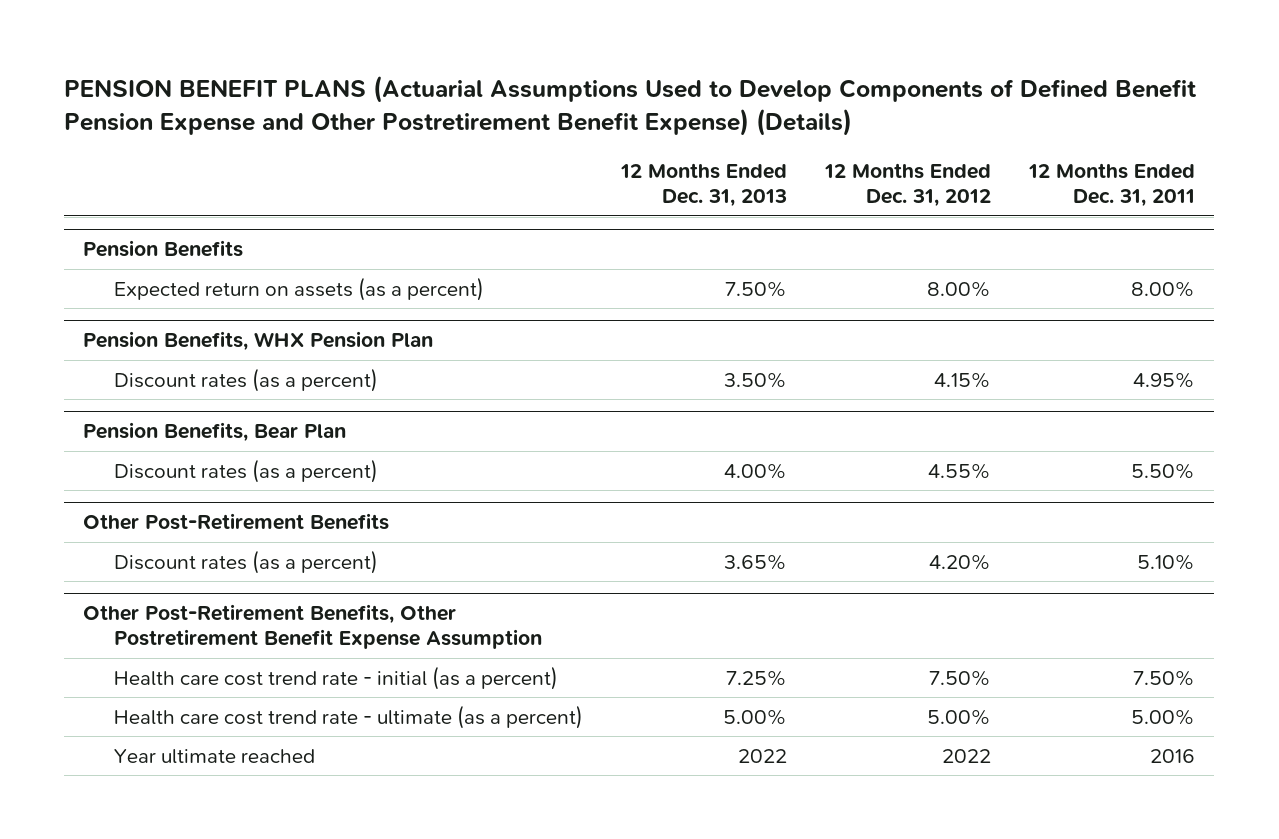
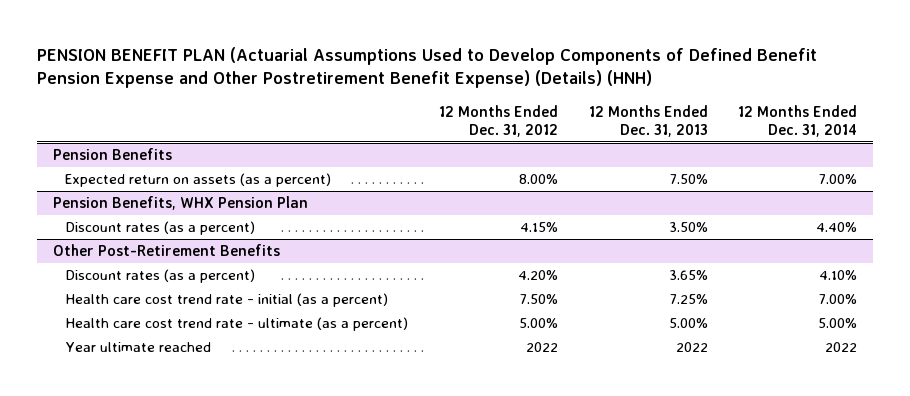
- PENSION BENEFIT PLANS (Actuarial Assumptions Used to Develop Components of Defined Benefit Pension Expense and Other Postretirement Benefit Expense) (Details)
+ PENSION BENEFIT PLAN (Actuarial Assumptions Used to Develop Components of Defined Benefit Pension Expense and Other Postretirement Benefit Expense) (Details) (HNH)
- | 12 Months Ended Dec. 31, 2013 | 12 Months Ended Dec. 31, 2012 | 12 Months Ended Dec. 31, 2011
+ | 12 Months Ended Dec. 31, 2012 | 12 Months Ended Dec. 31, 2013 | 12 Months Ended Dec. 31, 2014
- Pension Benefits, Bear Plan
- Discount rates (as a percent) | 4.00% | 4.55% | 5.50%
- Other Post-Retirement Benefits, Other Postretirement Benefit Expense Assumption

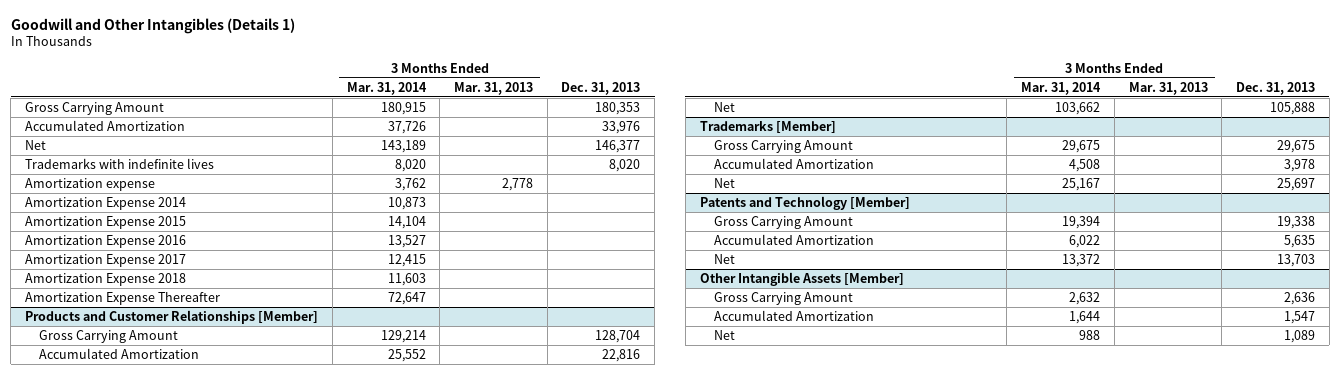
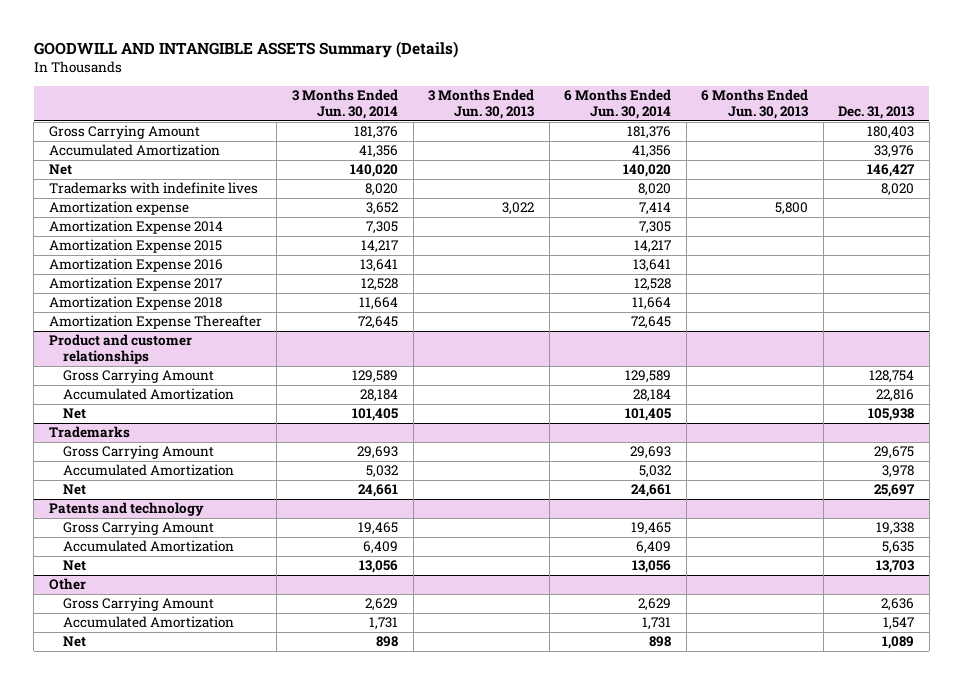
- Goodwill and Other Intangibles (Details 1)
+ GOODWILL AND INTANGIBLE ASSETS Summary (Details)
- | 3 Months Ended Mar. 31, 2014 | 3 Months Ended Mar. 31, 2013 | Dec. 31, 2013
+ | 3 Months Ended Jun. 30, 2014 | 3 Months Ended Jun. 30, 2013 | 6 Months Ended Jun. 30, 2014 | 6 Months Ended Jun. 30, 2013 | Dec. 31, 2013
- Gross Carrying Amount | 180,915 | | 180,353
+ Gross Carrying Amount | 181,376 | | 181,376 | | 180,403
- Net | 143,189 | | 146,377
+ Net | 140,020 | | 140,020 | | 146,427
- Products and Customer Relationships [Member]
- Gross Carrying Amount | 129,214 | | 128,704
+ Product and customer relationships
+ Gross Carrying Amount | 129,589 | | 129,589 | | 128,754
- Net | 103,662 | | 105,888
- Trademarks [Member]
+ Net | 101,405 | | 101,405 | | 105,938
+ Trademarks
- Patents and Technology [Member]
+ Patents and technology
- Other Intangible Assets [Member]
+ Other

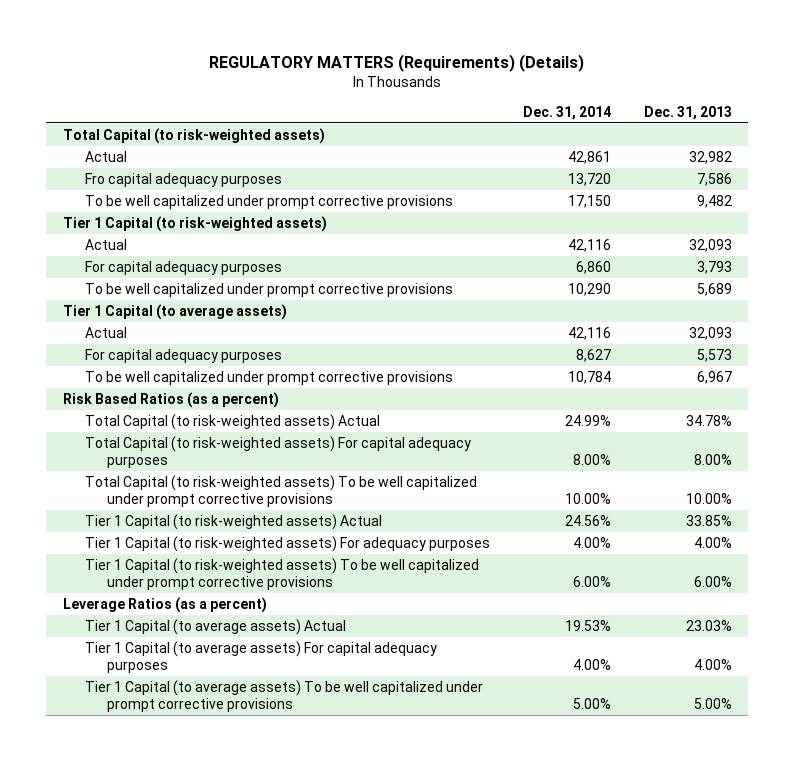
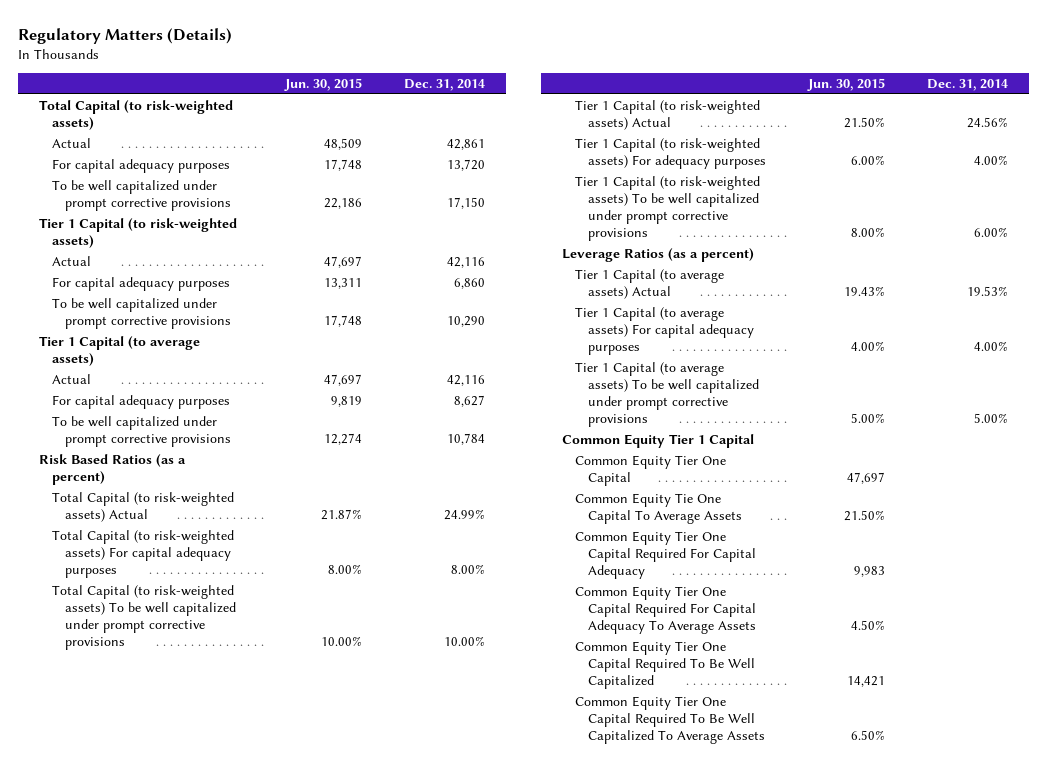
- REGULATORY MATTERS (Requirements) (Details)
+ Regulatory Matters (Details)
- | Dec. 31, 2014 | Dec. 31, 2013
+ | Jun. 30, 2015 | Dec. 31, 2014
- Fro capital adequacy purposes | 13,720 | 7,586
+ For capital adequacy purposes | 17,748 | 13,720
+ Common Equity Tier 1 Capital
+ Common Equity Tier One Capital | 47,697 |
+ Common Equity Tie One Capital To Average Assets | 21.50% |
+ Common Equity Tier One Capital Required For Capital Adequacy | 9,983 |
+ Common Equity Tier One Capital Required For Capital Adequacy To Average Assets | 4.50% |
+ Common Equity Tier One Capital Required To Be Well Capitalized | 14,421 |
+ Common Equity Tier One Capital Required To Be Well Capitalized To Average Assets | 6.50% |

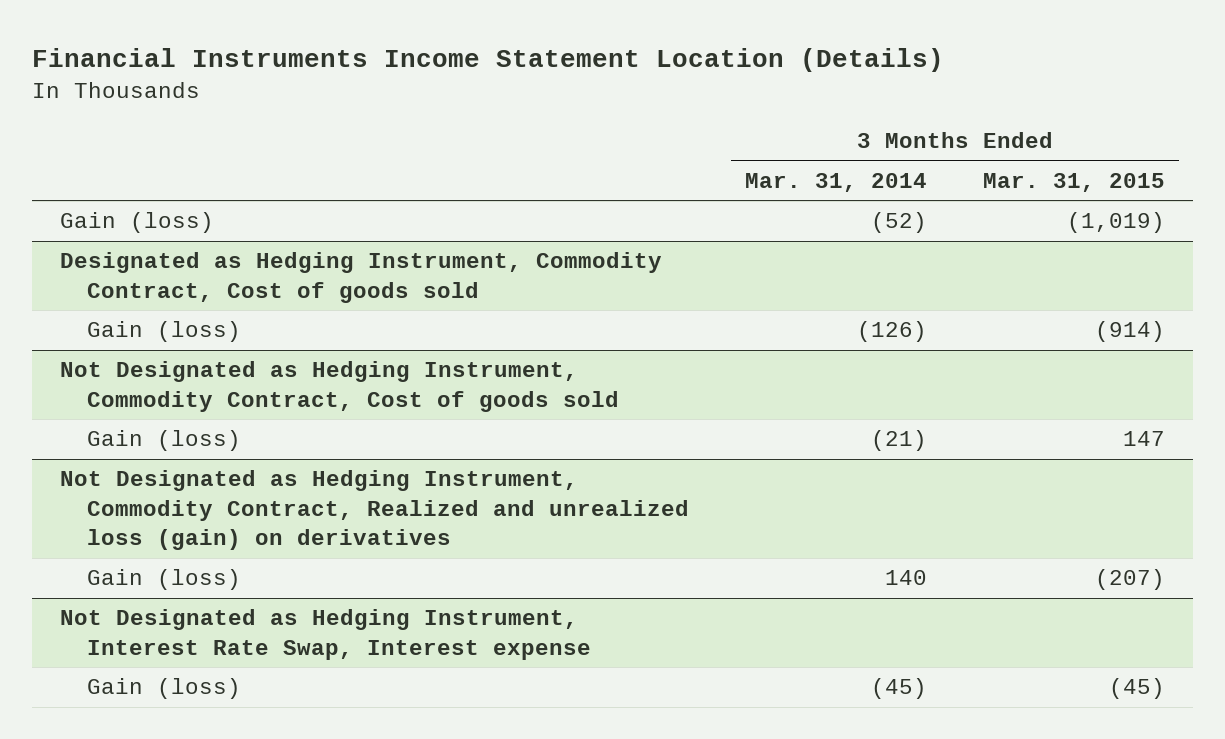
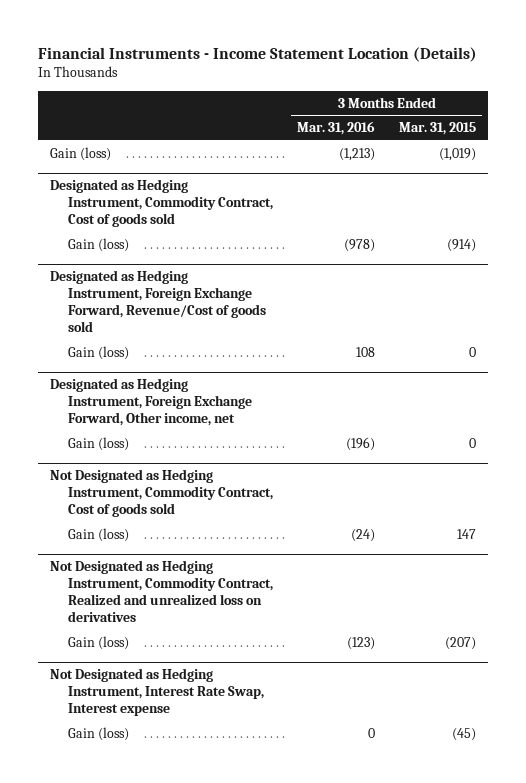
- Financial Instruments Income Statement Location (Details)
+ Financial Instruments - Income Statement Location (Details)
- | 3 Months Ended Mar. 31, 2014 | 3 Months Ended Mar. 31, 2015
+ | 3 Months Ended Mar. 31, 2016 | 3 Months Ended Mar. 31, 2015
+ Designated as Hedging Instrument, Foreign Exchange Forward, Revenue/Cost of goods sold
+ Gain (loss) | 108 | 0
+ Designated as Hedging Instrument, Foreign Exchange Forward, Other income, net
+ Gain (loss) | (196) | 0
- Not Designated as Hedging Instrument, Commodity Contract, Realized and unrealized loss (gain) on derivatives
+ Not Designated as Hedging Instrument, Commodity Contract, Realized and unrealized loss on derivatives

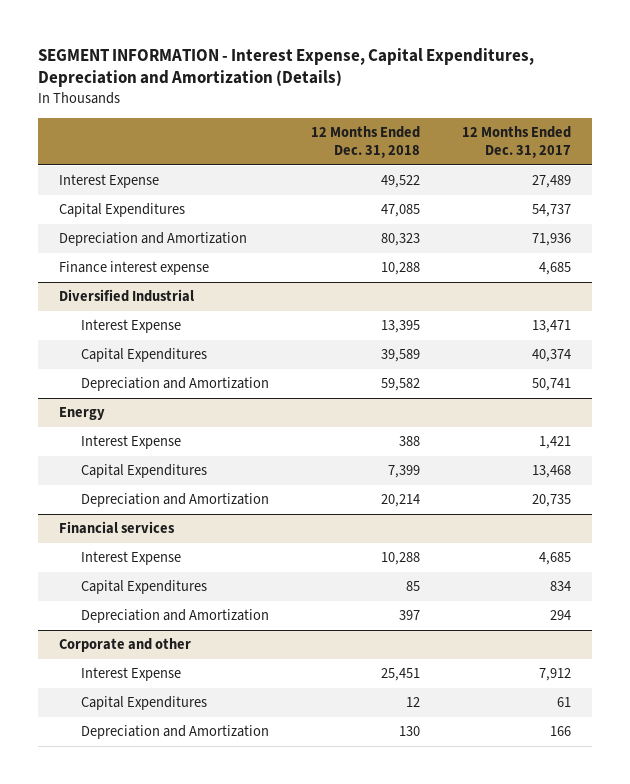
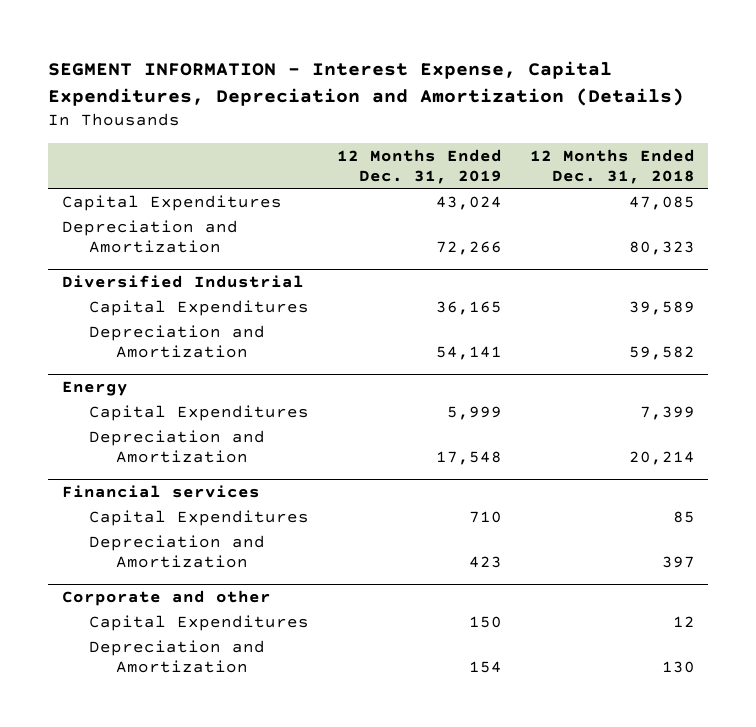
- | 12 Months Ended Dec. 31, 2018 | 12 Months Ended Dec. 31, 2017
+ | 12 Months Ended Dec. 31, 2019 | 12 Months Ended Dec. 31, 2018
- Interest Expense | 49,522 | 27,489
- Finance interest expense | 10,288 | 4,685
@ Diversified Industrial
- Interest Expense | 13,395 | 13,471
@ Energy
- Interest Expense | 388 | 1,421
@ Financial services
- Interest Expense | 10,288 | 4,685
@ Corporate and other
- Interest Expense | 25,451 | 7,912

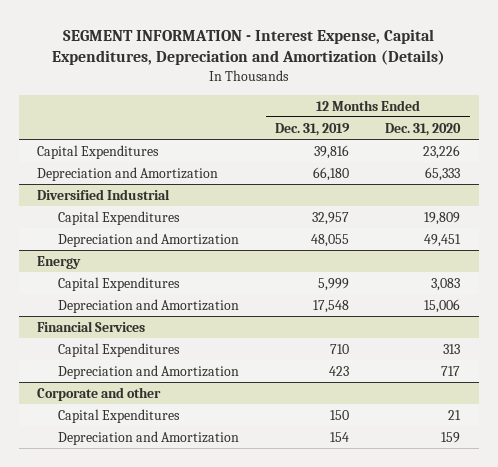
- | 12 Months Ended Dec. 31, 2019 | 12 Months Ended Dec. 31, 2018
+ | 12 Months Ended Dec. 31, 2019 | 12 Months Ended Dec. 31, 2020
- Capital Expenditures | 43,024 | 47,085
- Depreciation and Amortization | 72,266 | 80,323
+ Capital Expenditures | 39,816 | 23,226
+ Depreciation and Amortization | 66,180 | 65,333
@ Diversified Industrial
- Capital Expenditures | 36,165 | 39,589
- Depreciation and Amortization | 54,141 | 59,582
+ Capital Expenditures | 32,957 | 19,809
+ Depreciation and Amortization | 48,055 | 49,451
- Financial services
+ Financial Services

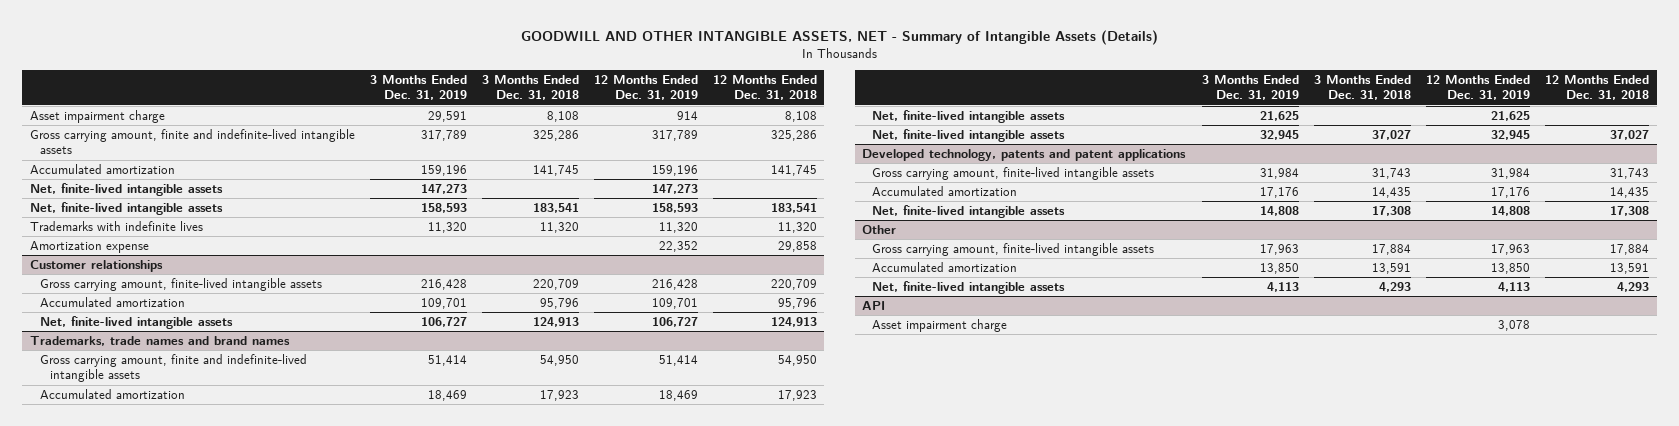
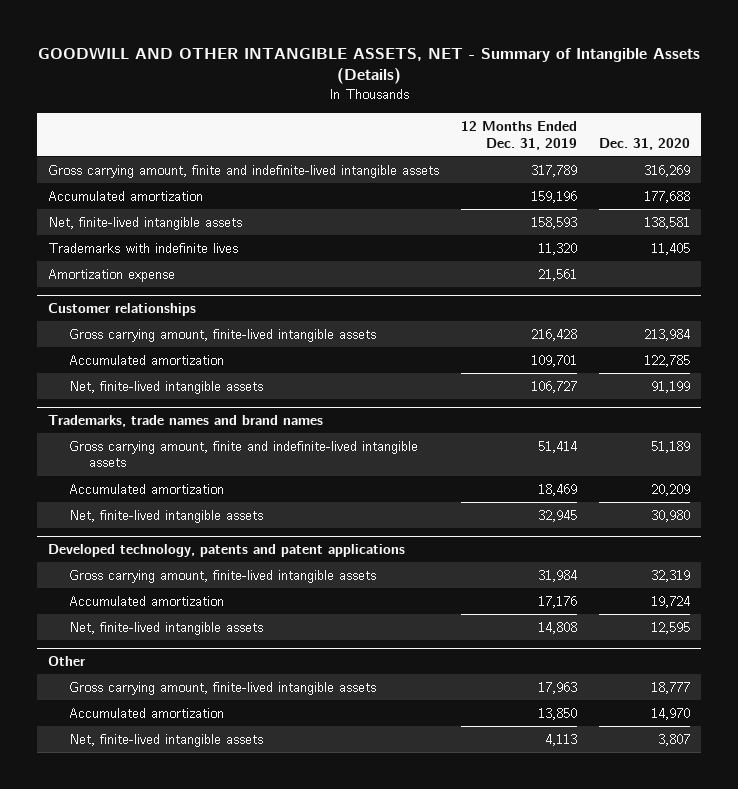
- | 3 Months Ended Dec. 31, 2019 | 3 Months Ended Dec. 31, 2018 | 12 Months Ended Dec. 31, 2019 | 12 Months Ended Dec. 31, 2018
+ | 12 Months Ended Dec. 31, 2019 | Dec. 31, 2020
- Asset impairment charge | 29,591 | 8,108 | 914 | 8,108
- Net, finite-lived intangible assets | 147,273 | | 147,273 |
- Amortization expense | | | 22,352 | 29,858
+ Amortization expense | 21,561 |
@ Trademarks, trade names and brand names
- Net, finite-lived intangible assets | 21,625 | | 21,625 |
- API
- Asset impairment charge | | | 3,078 |

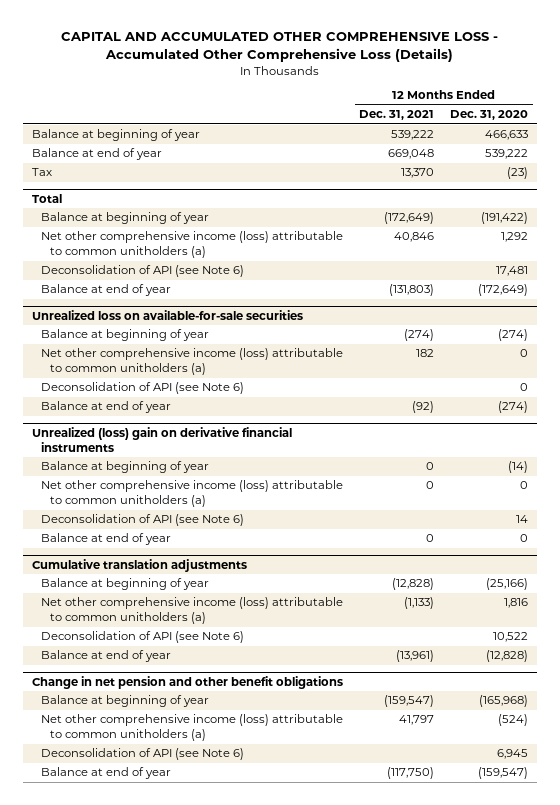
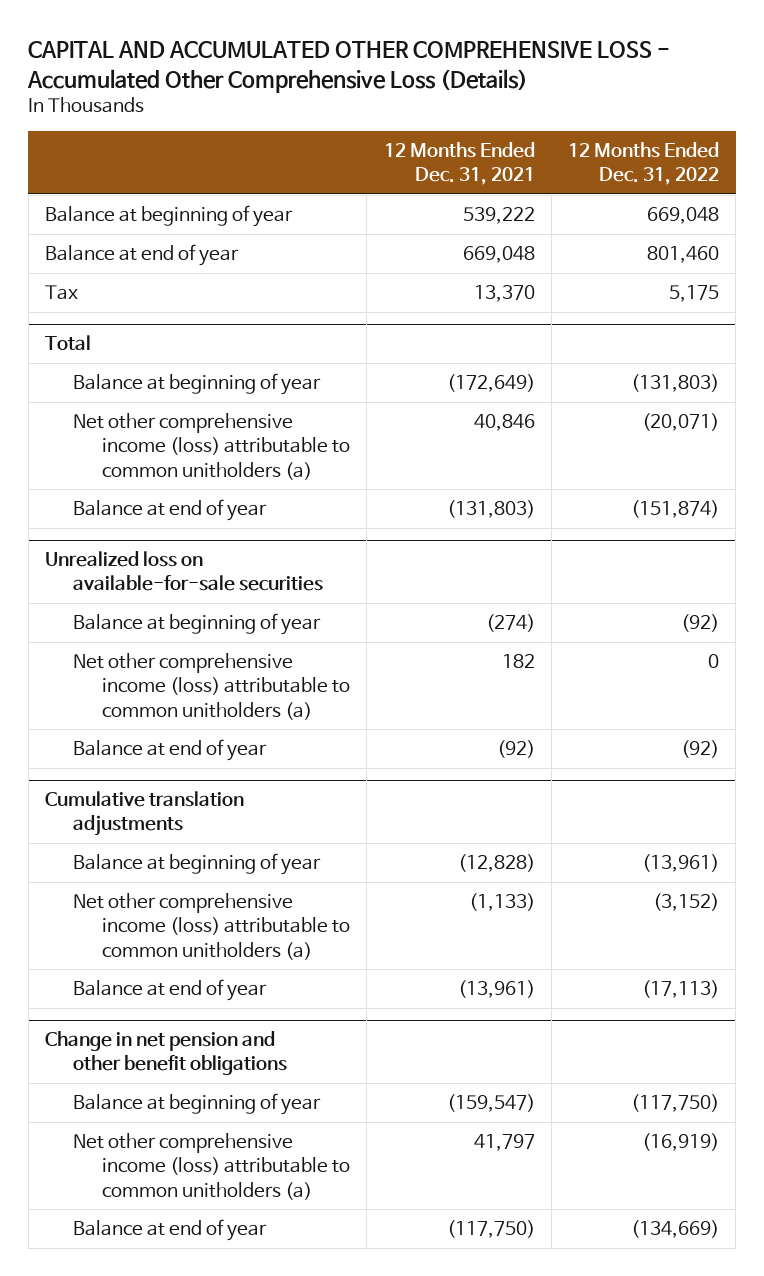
- | 12 Months Ended Dec. 31, 2021 | 12 Months Ended Dec. 31, 2020
+ | 12 Months Ended Dec. 31, 2021 | 12 Months Ended Dec. 31, 2022
@ Total
- Deconsolidation of API (see Note 6) | | 17,481
@ Unrealized loss on available-for-sale securities
- Deconsolidation of API (see Note 6) | | 0
- Unrealized (loss) gain on derivative financial instruments
- Balance at beginning of year | 0 | (14)
- Net other comprehensive income (loss) attributable to common unitholders (a) | 0 | 0
- Deconsolidation of API (see Note 6) | | 14
- Balance at end of year | 0 | 0
@ Cumulative translation adjustments
- Deconsolidation of API (see Note 6) | | 10,522
@ Change in net pension and other benefit obligations
- Deconsolidation of API (see Note 6) | | 6,945

